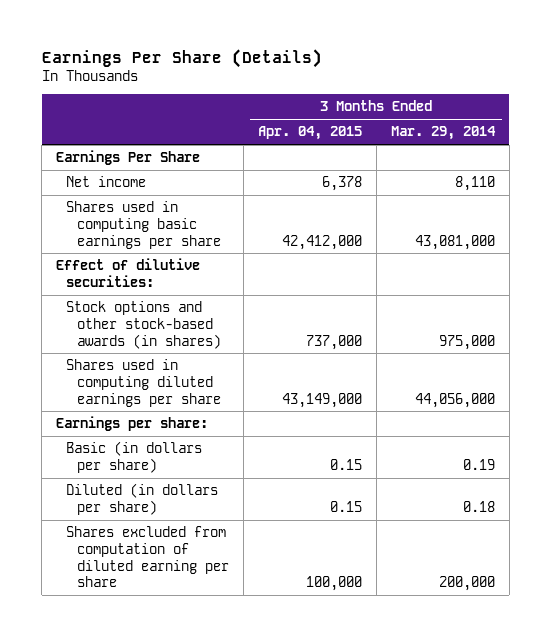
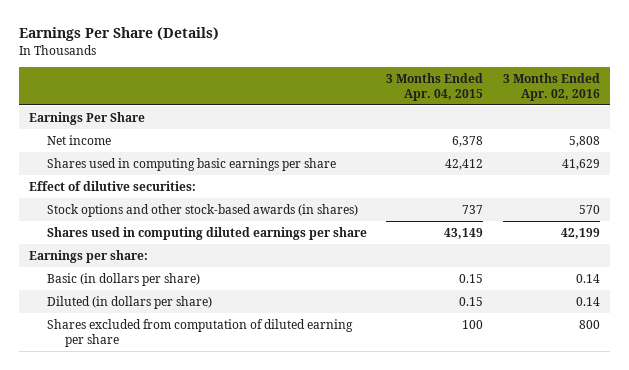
- | 3 Months Ended Apr. 04, 2015 | 3 Months Ended Mar. 29, 2014
+ | 3 Months Ended Apr. 04, 2015 | 3 Months Ended Apr. 02, 2016
- Shares used in computing basic earnings per share | 42,412,000 | 43,081,000
+ Shares used in computing basic earnings per share | 42,412 | 41,629
- Stock options and other stock-based awards (in shares) | 737,000 | 975,000
- Shares used in computing diluted earnings per share | 43,149,000 | 44,056,000
+ Stock options and other stock-based awards (in shares) | 737 | 570
+ Shares used in computing diluted earnings per share | 43,149 | 42,199
- Shares excluded from computation of diluted earning per share | 100,000 | 200,000
+ Shares excluded from computation of diluted earning per share | 100 | 800

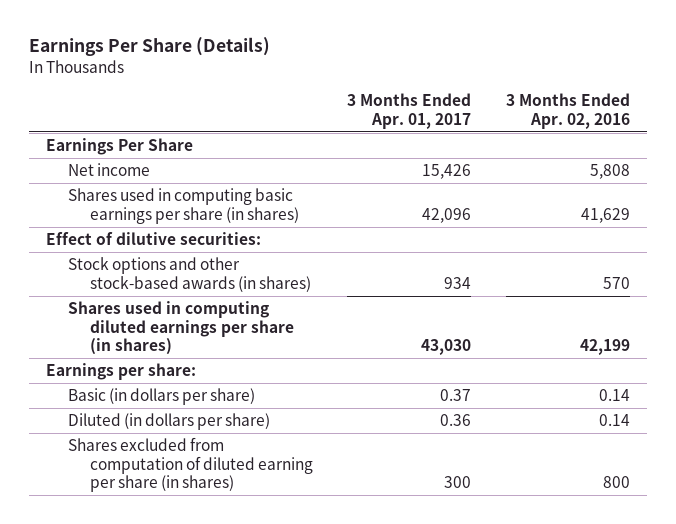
- | 3 Months Ended Apr. 04, 2015 | 3 Months Ended Apr. 02, 2016
+ | 3 Months Ended Apr. 01, 2017 | 3 Months Ended Apr. 02, 2016
- Shares used in computing basic earnings per share | 42,412 | 41,629
+ Shares used in computing basic earnings per share (in shares) | 42,096 | 41,629
- Shares used in computing diluted earnings per share | 43,149 | 42,199
+ Shares used in computing diluted earnings per share (in shares) | 43,030 | 42,199
- Shares excluded from computation of diluted earning per share | 100 | 800
+ Shares excluded from computation of diluted earning per share (in shares) | 300 | 800

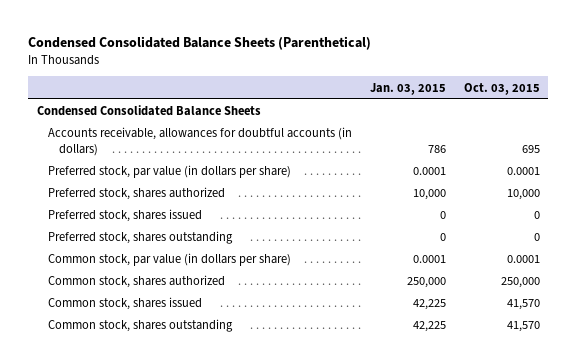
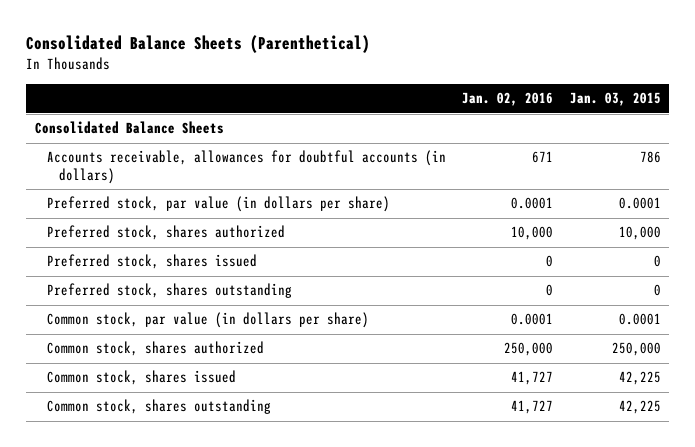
- Condensed Consolidated Balance Sheets (Parenthetical)
+ Consolidated Balance Sheets (Parenthetical)
- | Jan. 03, 2015 | Oct. 03, 2015
+ | Jan. 02, 2016 | Jan. 03, 2015
- Condensed Consolidated Balance Sheets
+ Consolidated Balance Sheets

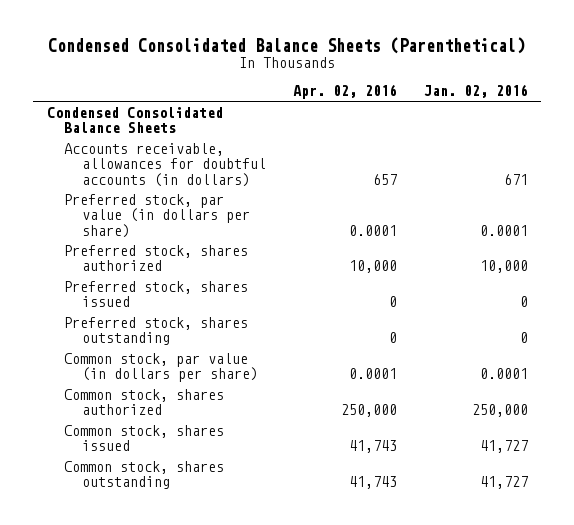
- Consolidated Balance Sheets (Parenthetical)
+ Condensed Consolidated Balance Sheets (Parenthetical)
- | Jan. 02, 2016 | Jan. 03, 2015
+ | Apr. 02, 2016 | Jan. 02, 2016
- Consolidated Balance Sheets
+ Condensed Consolidated Balance Sheets

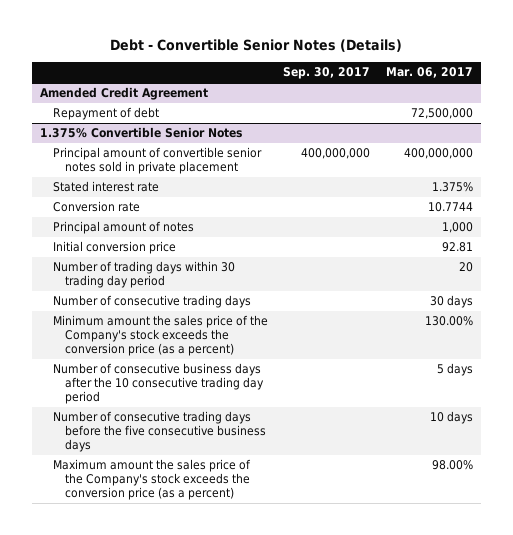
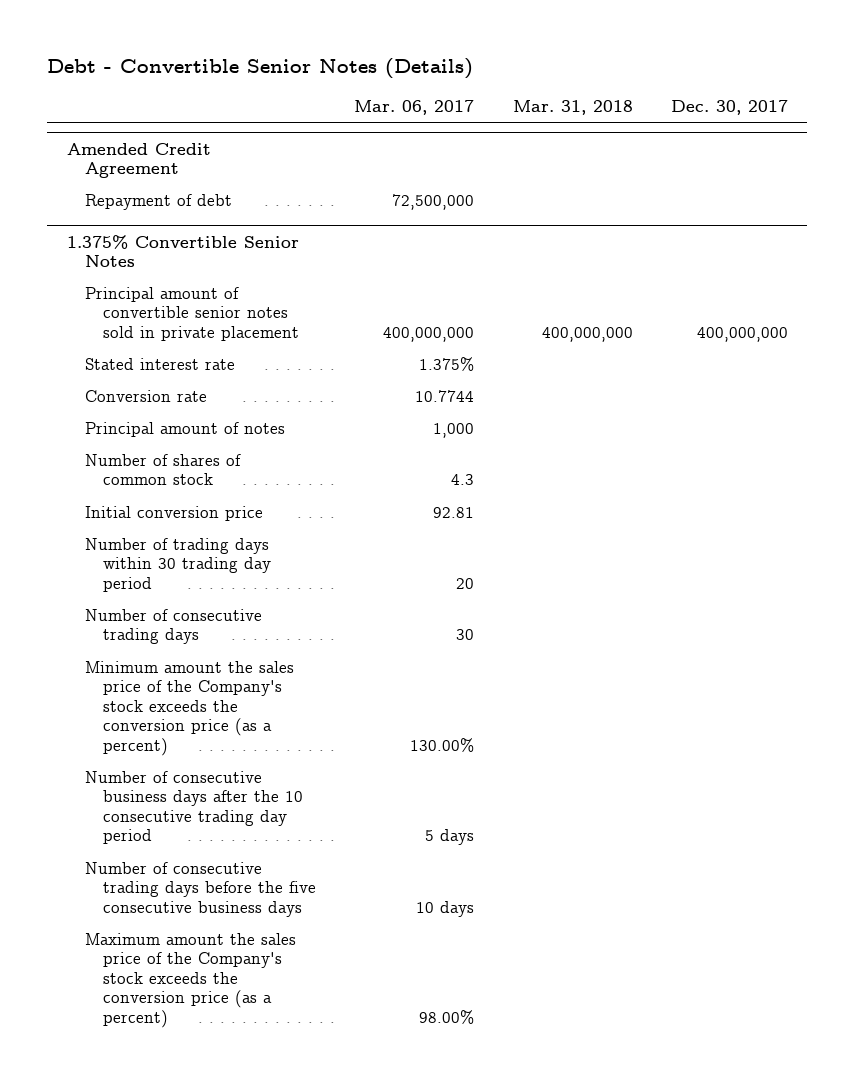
- | Sep. 30, 2017 | Mar. 06, 2017
+ | Mar. 06, 2017 | Mar. 31, 2018 | Dec. 30, 2017
@ 1.375% Convertible Senior Notes
+ Number of shares of common stock | 4.3 | |
- Number of consecutive trading days | | 30 days
+ Number of consecutive trading days | 30 | |

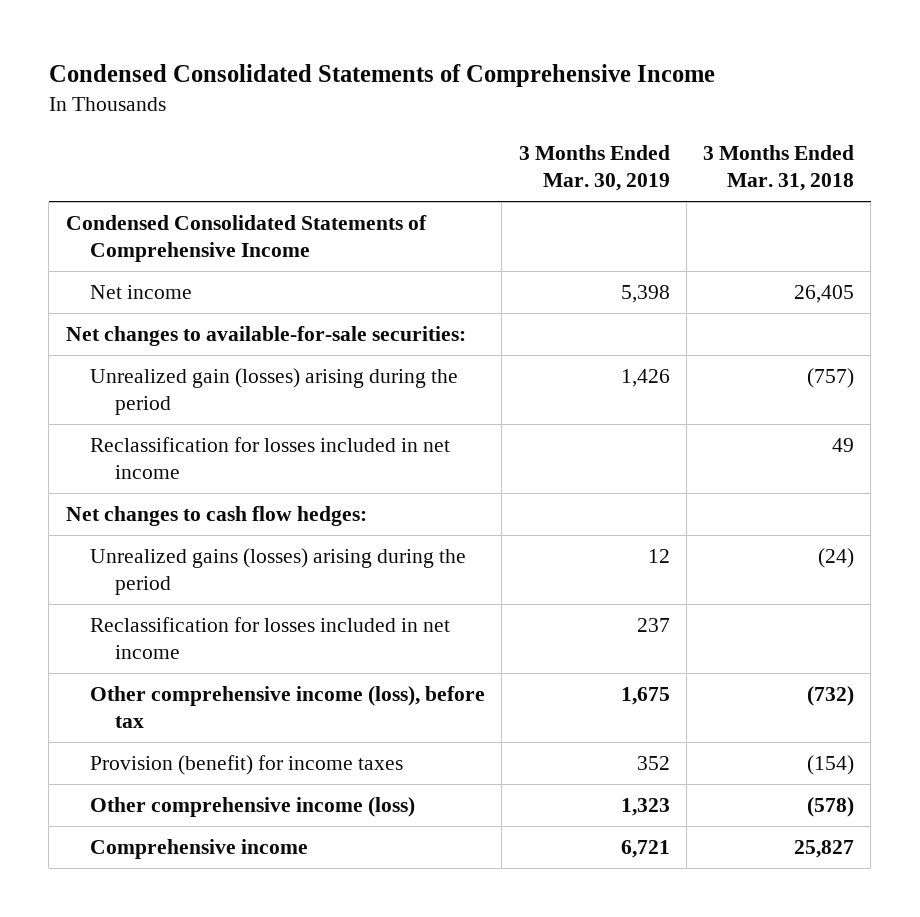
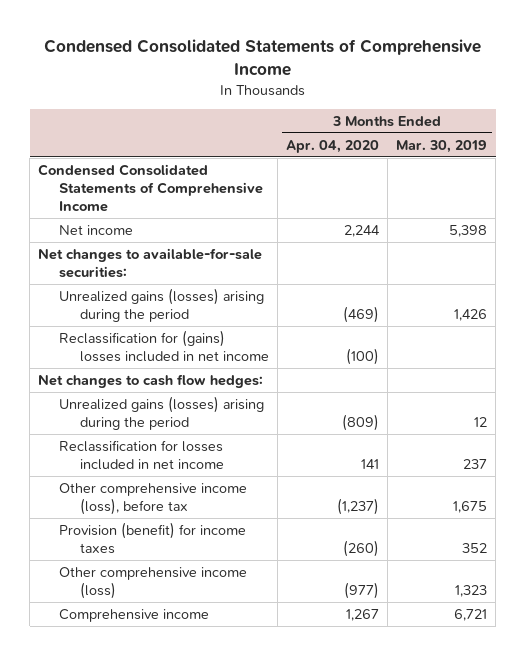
- | 3 Months Ended Mar. 30, 2019 | 3 Months Ended Mar. 31, 2018
+ | 3 Months Ended Apr. 04, 2020 | 3 Months Ended Mar. 30, 2019
- Unrealized gain (losses) arising during the period | 1,426 | (757)
- Reclassification for losses included in net income | | 49
+ Unrealized gains (losses) arising during the period | (469) | 1,426
+ Reclassification for (gains) losses included in net income | (100) |

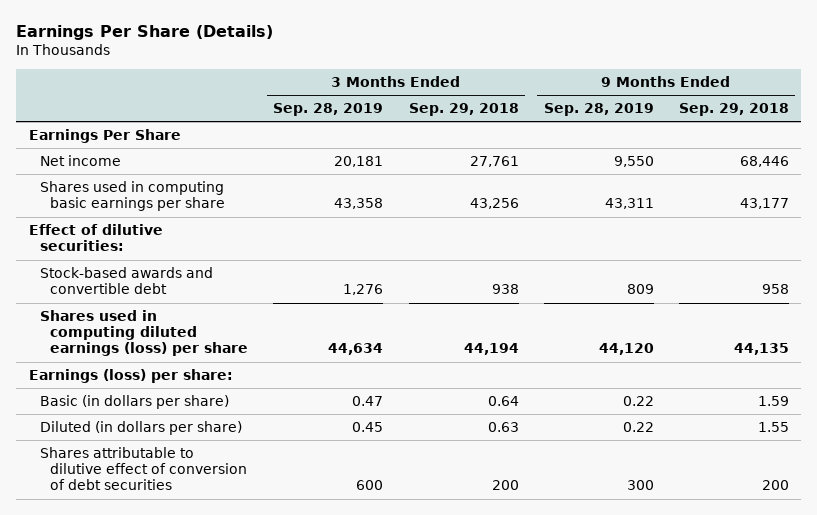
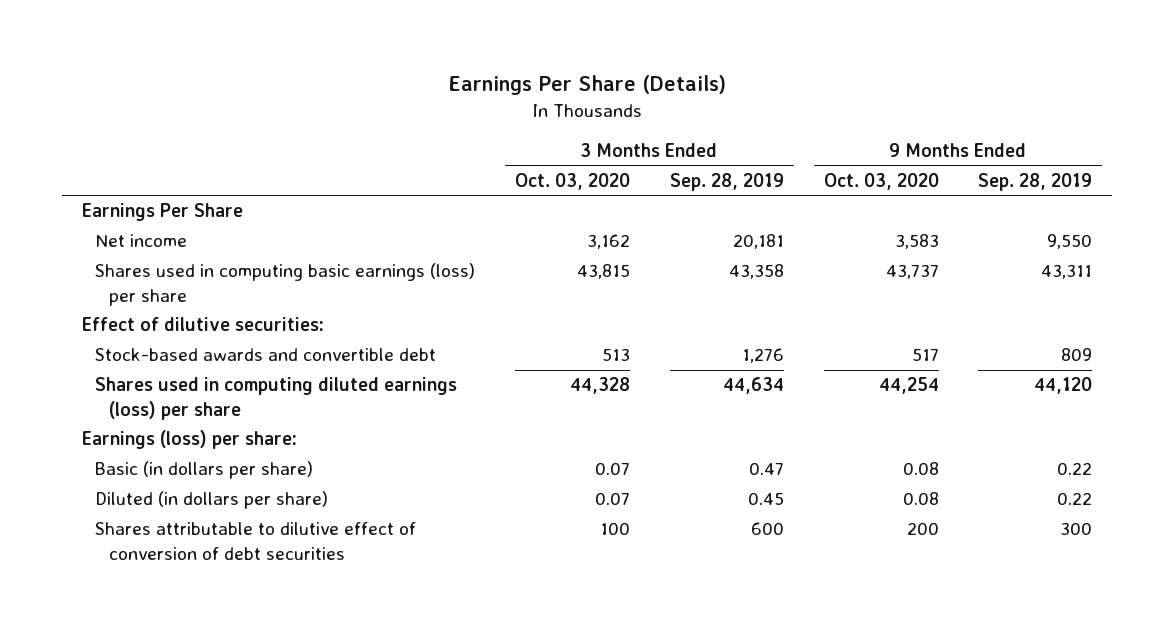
- | 3 Months Ended Sep. 28, 2019 | 3 Months Ended Sep. 29, 2018 | 9 Months Ended Sep. 28, 2019 | 9 Months Ended Sep. 29, 2018
+ | 3 Months Ended Oct. 03, 2020 | 3 Months Ended Sep. 28, 2019 | 9 Months Ended Oct. 03, 2020 | 9 Months Ended Sep. 28, 2019
- Shares used in computing basic earnings per share | 43,358 | 43,256 | 43,311 | 43,177
+ Shares used in computing basic earnings (loss) per share | 43,815 | 43,358 | 43,737 | 43,311

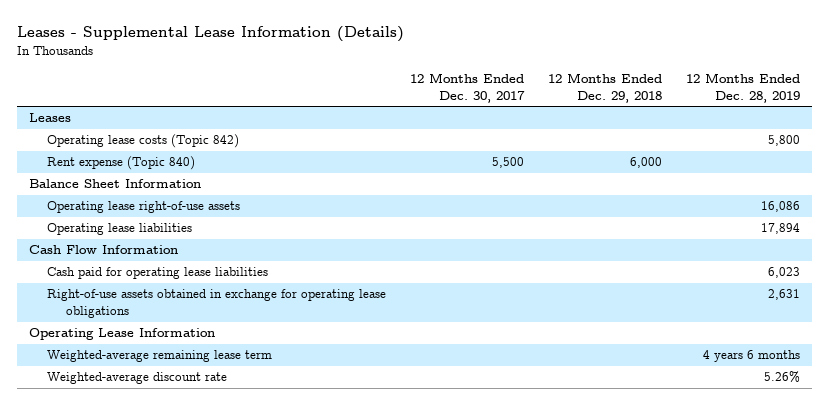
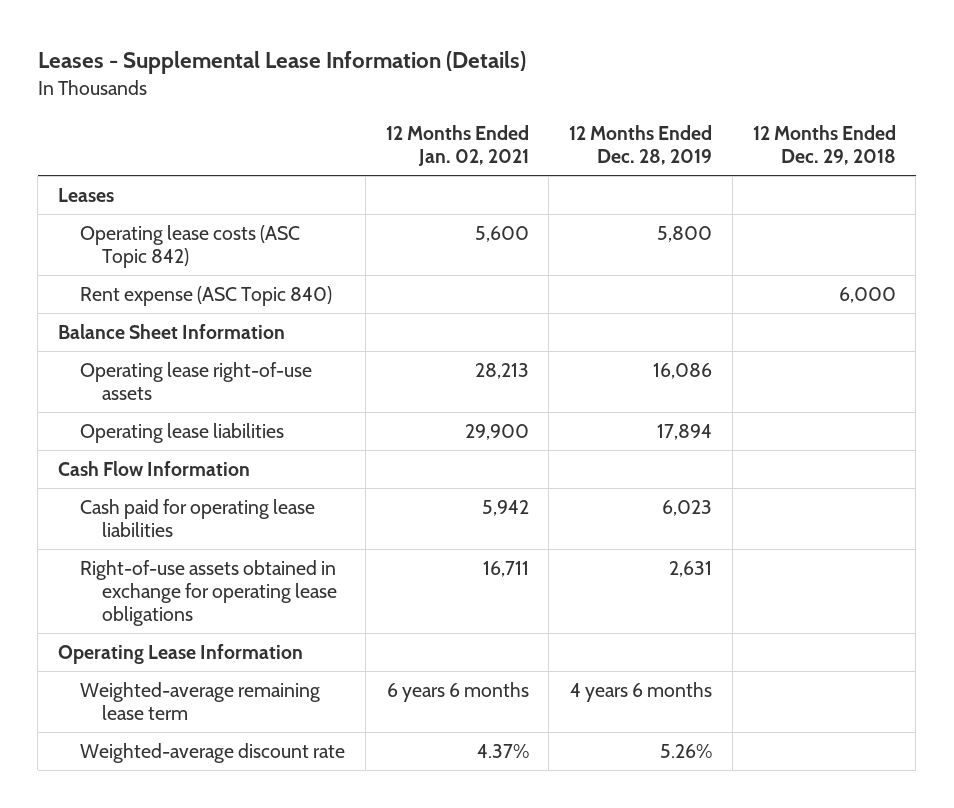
- | 12 Months Ended Dec. 30, 2017 | 12 Months Ended Dec. 29, 2018 | 12 Months Ended Dec. 28, 2019
+ | 12 Months Ended Jan. 02, 2021 | 12 Months Ended Dec. 28, 2019 | 12 Months Ended Dec. 29, 2018
- Operating lease costs (Topic 842) | | | 5,800
- Rent expense (Topic 840) | 5,500 | 6,000 |
+ Operating lease costs (ASC Topic 842) | 5,600 | 5,800 |
+ Rent expense (ASC Topic 840) | | | 6,000

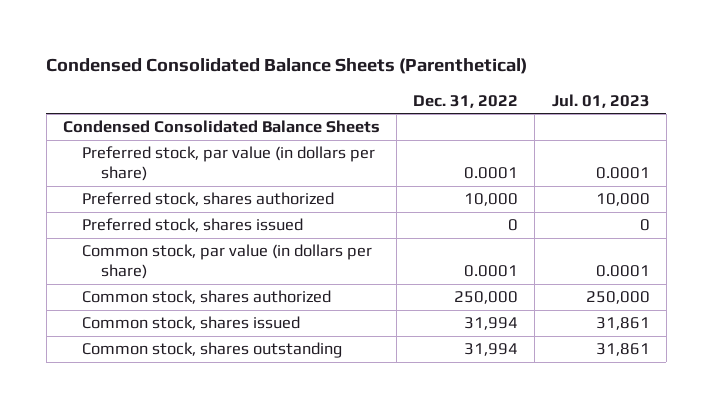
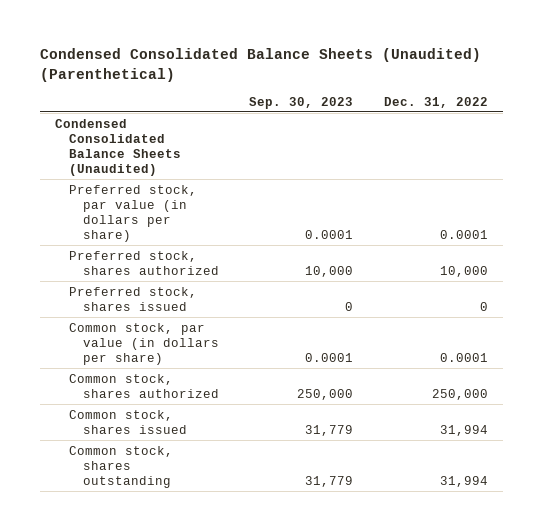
- Condensed Consolidated Balance Sheets (Parenthetical)
+ Condensed Consolidated Balance Sheets (Unaudited) (Parenthetical)
- | Dec. 31, 2022 | Jul. 01, 2023
+ | Sep. 30, 2023 | Dec. 31, 2022
- Condensed Consolidated Balance Sheets
+ Condensed Consolidated Balance Sheets (Unaudited)

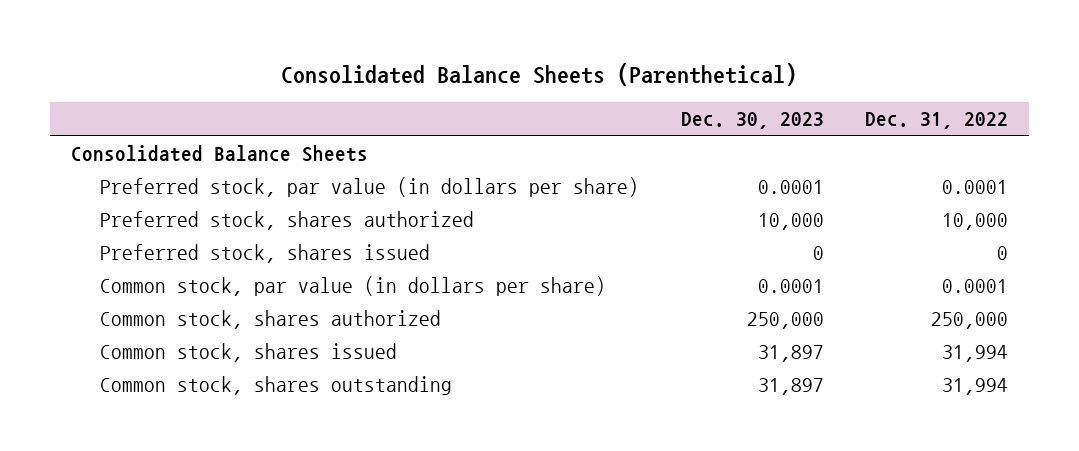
- Condensed Consolidated Balance Sheets (Unaudited) (Parenthetical)
+ Consolidated Balance Sheets (Parenthetical)
- | Sep. 30, 2023 | Dec. 31, 2022
+ | Dec. 30, 2023 | Dec. 31, 2022
- Condensed Consolidated Balance Sheets (Unaudited)
+ Consolidated Balance Sheets

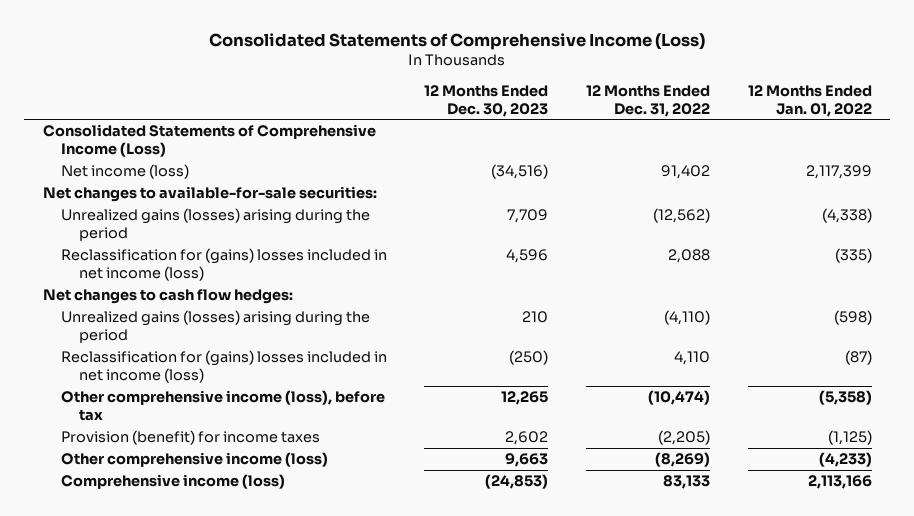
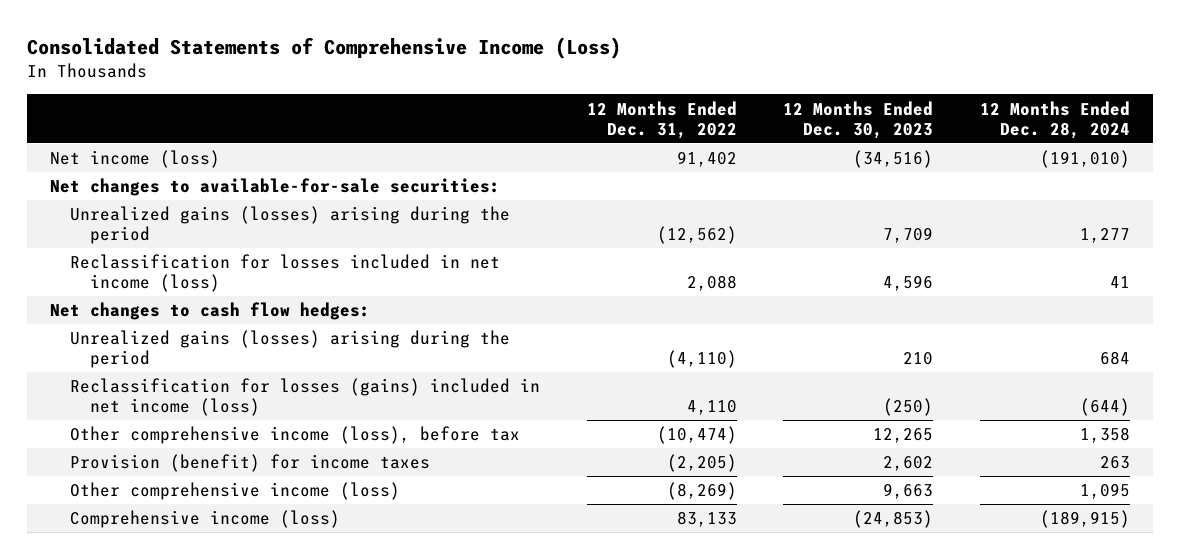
- | 12 Months Ended Dec. 30, 2023 | 12 Months Ended Dec. 31, 2022 | 12 Months Ended Jan. 01, 2022
+ | 12 Months Ended Dec. 31, 2022 | 12 Months Ended Dec. 30, 2023 | 12 Months Ended Dec. 28, 2024
- Consolidated Statements of Comprehensive Income (Loss)
- Reclassification for (gains) losses included in net income (loss) | 4,596 | 2,088 | (335)
+ Reclassification for losses included in net income (loss) | 2,088 | 4,596 | 41
- Reclassification for (gains) losses included in net income (loss) | (250) | 4,110 | (87)
+ Reclassification for losses (gains) included in net income (loss) | 4,110 | (250) | (644)

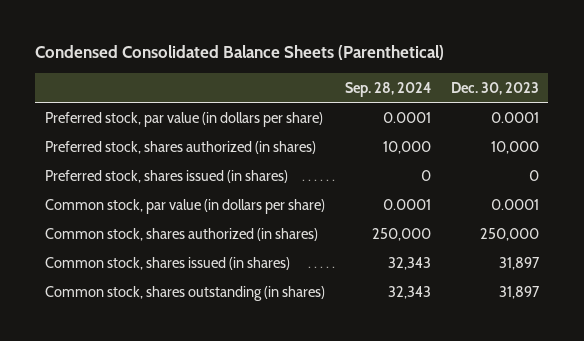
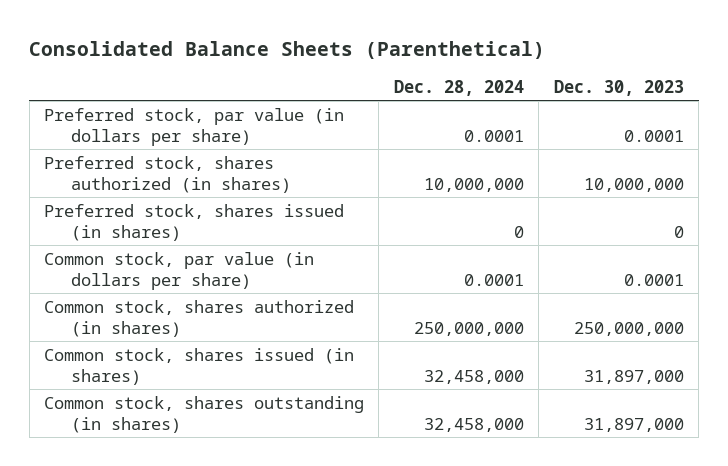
- Condensed Consolidated Balance Sheets (Parenthetical)
+ Consolidated Balance Sheets (Parenthetical)
- | Sep. 28, 2024 | Dec. 30, 2023
+ | Dec. 28, 2024 | Dec. 30, 2023
- Preferred stock, shares authorized (in shares) | 10,000 | 10,000
+ Preferred stock, shares authorized (in shares) | 10,000,000 | 10,000,000
- Common stock, shares authorized (in shares) | 250,000 | 250,000
- Common stock, shares issued (in shares) | 32,343 | 31,897
- Common stock, shares outstanding (in shares) | 32,343 | 31,897
+ Common stock, shares authorized (in shares) | 250,000,000 | 250,000,000
+ Common stock, shares issued (in shares) | 32,458,000 | 31,897,000
+ Common stock, shares outstanding (in shares) | 32,458,000 | 31,897,000

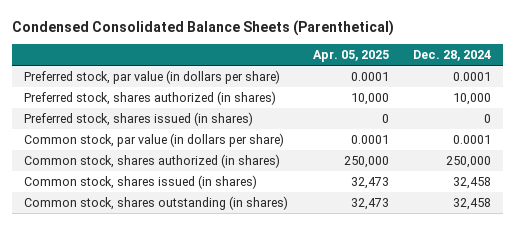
- Consolidated Balance Sheets (Parenthetical)
+ Condensed Consolidated Balance Sheets (Parenthetical)
- | Dec. 28, 2024 | Dec. 30, 2023
+ | Apr. 05, 2025 | Dec. 28, 2024
- Preferred stock, shares authorized (in shares) | 10,000,000 | 10,000,000
+ Preferred stock, shares authorized (in shares) | 10,000 | 10,000
- Common stock, shares authorized (in shares) | 250,000,000 | 250,000,000
- Common stock, shares issued (in shares) | 32,458,000 | 31,897,000
- Common stock, shares outstanding (in shares) | 32,458,000 | 31,897,000
+ Common stock, shares authorized (in shares) | 250,000 | 250,000
+ Common stock, shares issued (in shares) | 32,473 | 32,458
+ Common stock, shares outstanding (in shares) | 32,473 | 32,458

